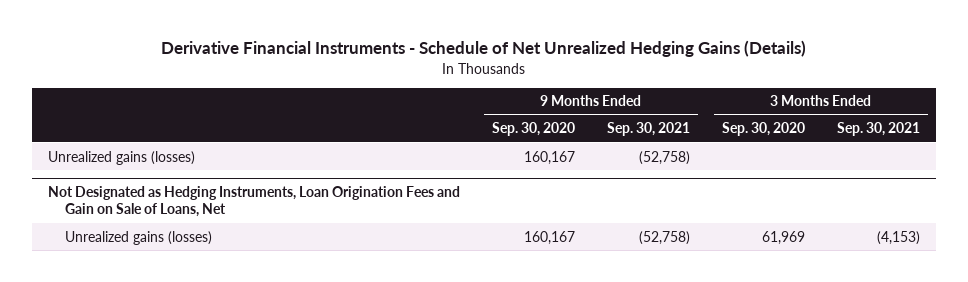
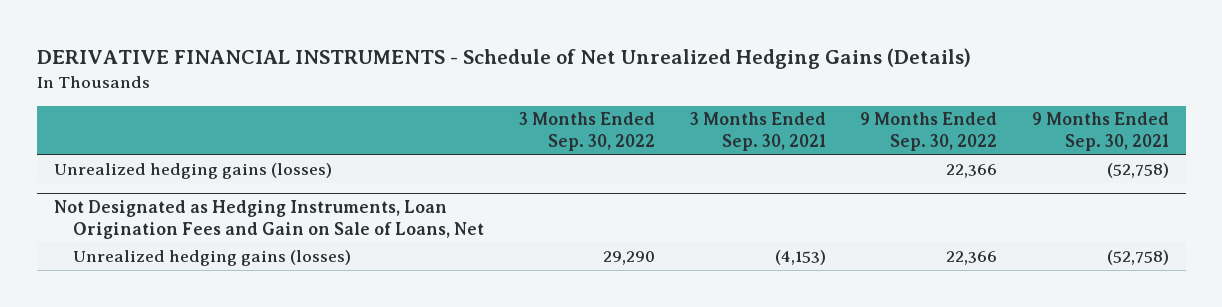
- Derivative Financial Instruments - Schedule of Net Unrealized Hedging Gains (Details)
+ DERIVATIVE FINANCIAL INSTRUMENTS - Schedule of Net Unrealized Hedging Gains (Details)
- | 9 Months Ended Sep. 30, 2020 | 9 Months Ended Sep. 30, 2021 | 3 Months Ended Sep. 30, 2020 | 3 Months Ended Sep. 30, 2021
+ | 3 Months Ended Sep. 30, 2022 | 3 Months Ended Sep. 30, 2021 | 9 Months Ended Sep. 30, 2022 | 9 Months Ended Sep. 30, 2021
- Unrealized gains (losses) | 160,167 | (52,758) | |
+ Unrealized hedging gains (losses) | | | 22,366 | (52,758)
@ Not Designated as Hedging Instruments, Loan Origination Fees and Gain on Sale of Loans, Net
- Unrealized gains (losses) | 160,167 | (52,758) | 61,969 | (4,153)
+ Unrealized hedging gains (losses) | 29,290 | (4,153) | 22,366 | (52,758)

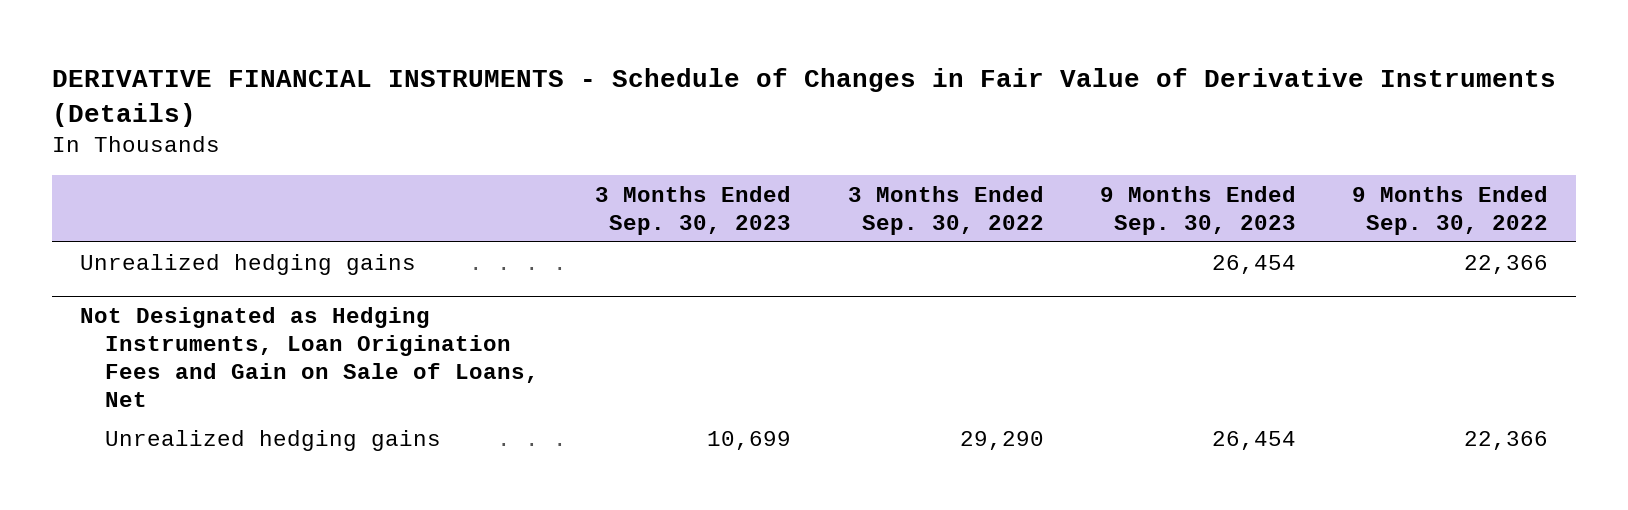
- DERIVATIVE FINANCIAL INSTRUMENTS - Schedule of Net Unrealized Hedging Gains (Details)
+ DERIVATIVE FINANCIAL INSTRUMENTS - Schedule of Changes in Fair Value of Derivative Instruments (Details)
- | 3 Months Ended Sep. 30, 2022 | 3 Months Ended Sep. 30, 2021 | 9 Months Ended Sep. 30, 2022 | 9 Months Ended Sep. 30, 2021
+ | 3 Months Ended Sep. 30, 2023 | 3 Months Ended Sep. 30, 2022 | 9 Months Ended Sep. 30, 2023 | 9 Months Ended Sep. 30, 2022
- Unrealized hedging gains (losses) | | | 22,366 | (52,758)
+ Unrealized hedging gains | | | 26,454 | 22,366
@ Not Designated as Hedging Instruments, Loan Origination Fees and Gain on Sale of Loans, Net
- Unrealized hedging gains (losses) | 29,290 | (4,153) | 22,366 | (52,758)
+ Unrealized hedging gains | 10,699 | 29,290 | 26,454 | 22,366

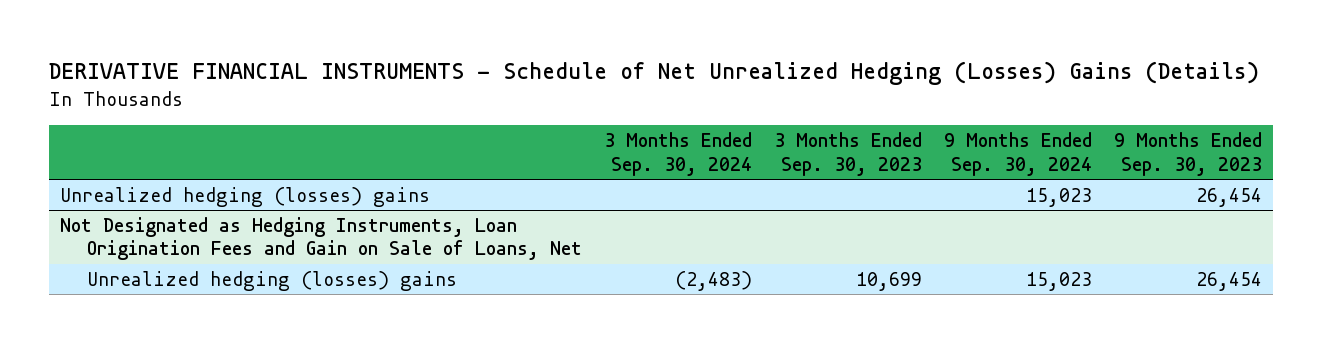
- DERIVATIVE FINANCIAL INSTRUMENTS - Schedule of Changes in Fair Value of Derivative Instruments (Details)
+ DERIVATIVE FINANCIAL INSTRUMENTS - Schedule of Net Unrealized Hedging (Losses) Gains (Details)
- | 3 Months Ended Sep. 30, 2023 | 3 Months Ended Sep. 30, 2022 | 9 Months Ended Sep. 30, 2023 | 9 Months Ended Sep. 30, 2022
+ | 3 Months Ended Sep. 30, 2024 | 3 Months Ended Sep. 30, 2023 | 9 Months Ended Sep. 30, 2024 | 9 Months Ended Sep. 30, 2023
- Unrealized hedging gains | | | 26,454 | 22,366
+ Unrealized hedging (losses) gains | | | 15,023 | 26,454
@ Not Designated as Hedging Instruments, Loan Origination Fees and Gain on Sale of Loans, Net
- Unrealized hedging gains | 10,699 | 29,290 | 26,454 | 22,366
+ Unrealized hedging (losses) gains | (2,483) | 10,699 | 15,023 | 26,454

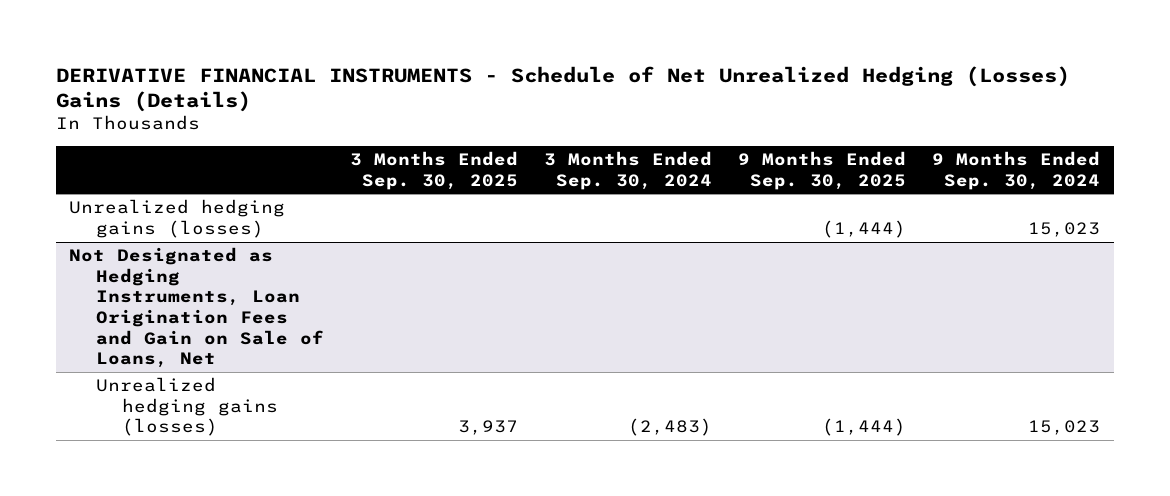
- | 3 Months Ended Sep. 30, 2024 | 3 Months Ended Sep. 30, 2023 | 9 Months Ended Sep. 30, 2024 | 9 Months Ended Sep. 30, 2023
+ | 3 Months Ended Sep. 30, 2025 | 3 Months Ended Sep. 30, 2024 | 9 Months Ended Sep. 30, 2025 | 9 Months Ended Sep. 30, 2024
- Unrealized hedging (losses) gains | | | 15,023 | 26,454
+ Unrealized hedging gains (losses) | | | (1,444) | 15,023
@ Not Designated as Hedging Instruments, Loan Origination Fees and Gain on Sale of Loans, Net
- Unrealized hedging (losses) gains | (2,483) | 10,699 | 15,023 | 26,454
+ Unrealized hedging gains (losses) | 3,937 | (2,483) | (1,444) | 15,023

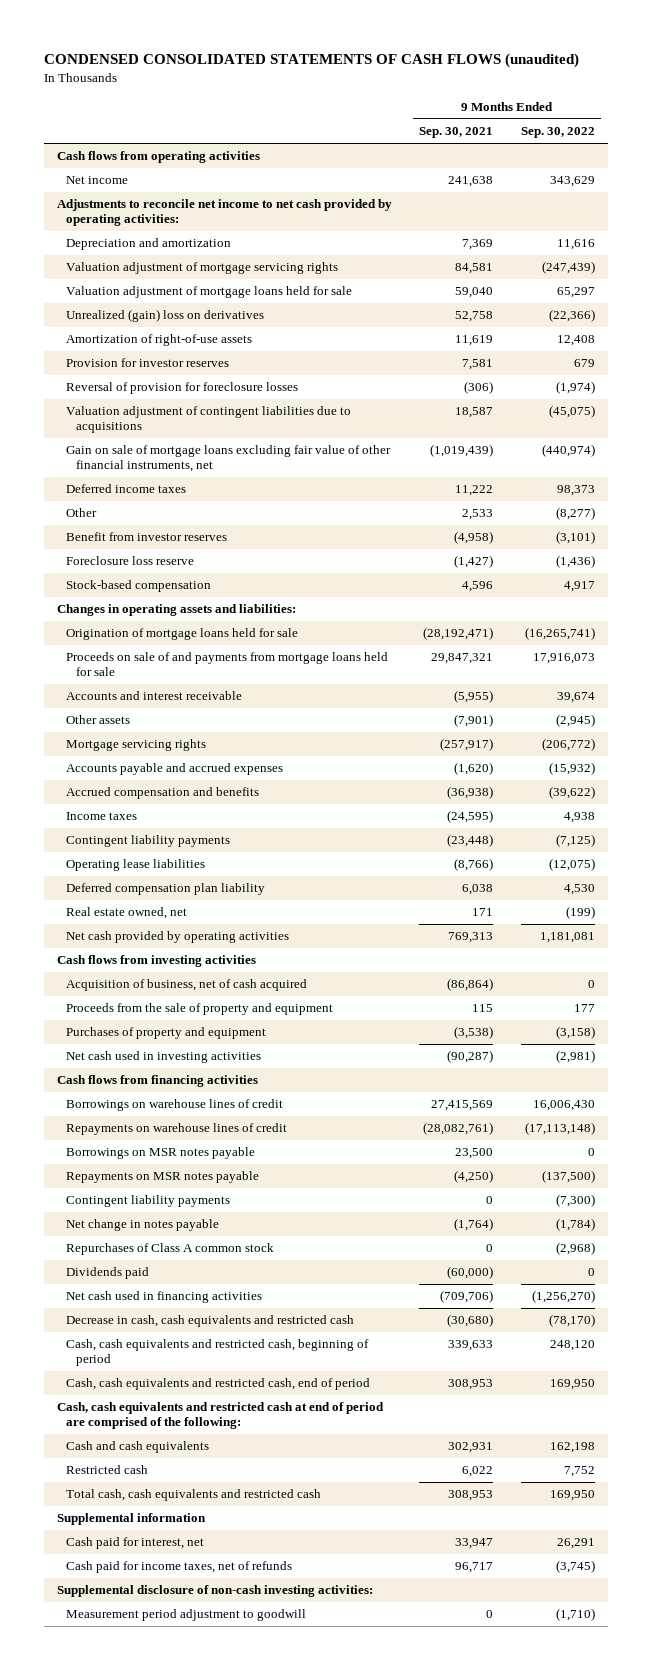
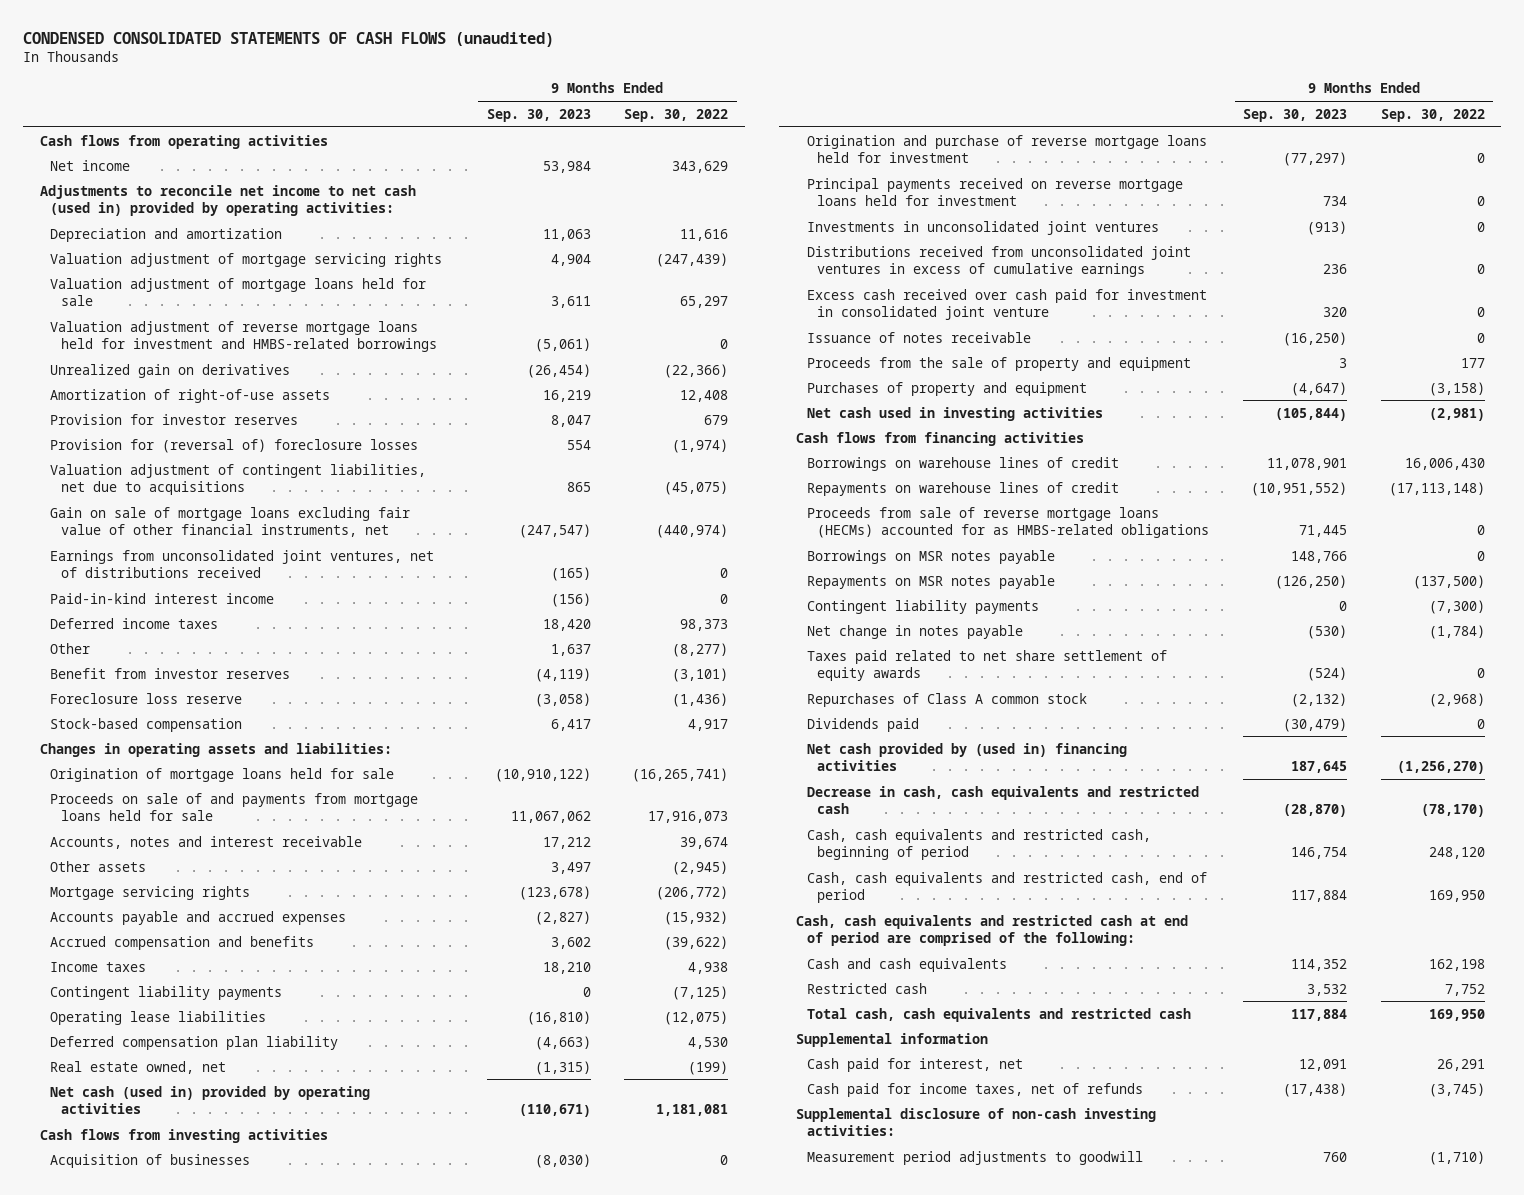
- | 9 Months Ended Sep. 30, 2021 | 9 Months Ended Sep. 30, 2022
+ | 9 Months Ended Sep. 30, 2023 | 9 Months Ended Sep. 30, 2022
- Adjustments to reconcile net income to net cash provided by operating activities:
+ Adjustments to reconcile net income to net cash (used in) provided by operating activities:
- Unrealized (gain) loss on derivatives | 52,758 | (22,366)
+ Valuation adjustment of reverse mortgage loans held for investment and HMBS-related borrowings | (5,061) | 0
+ Unrealized gain on derivatives | (26,454) | (22,366)
- Reversal of provision for foreclosure losses | (306) | (1,974)
- Valuation adjustment of contingent liabilities due to acquisitions | 18,587 | (45,075)
+ Provision for (reversal of) foreclosure losses | 554 | (1,974)
+ Valuation adjustment of contingent liabilities, net due to acquisitions | 865 | (45,075)
+ Earnings from unconsolidated joint ventures, net of distributions received | (165) | 0
+ Paid-in-kind interest income | (156) | 0
- Accounts and interest receivable | (5,955) | 39,674
+ Accounts, notes and interest receivable | 17,212 | 39,674
- Net cash provided by operating activities | 769,313 | 1,181,081
+ Net cash (used in) provided by operating activities | (110,671) | 1,181,081
- Acquisition of business, net of cash acquired | (86,864) | 0
+ Acquisition of businesses | (8,030) | 0
+ Origination and purchase of reverse mortgage loans held for investment | (77,297) | 0
+ Principal payments received on reverse mortgage loans held for investment | 734 | 0
+ Investments in unconsolidated joint ventures | (913) | 0
+ Distributions received from unconsolidated joint ventures in excess of cumulative earnings | 236 | 0
+ Excess cash received over cash paid for investment in consolidated joint venture | 320 | 0
+ Issuance of notes receivable | (16,250) | 0
+ Proceeds from sale of reverse mortgage loans (HECMs) accounted for as HMBS-related obligations | 71,445 | 0
+ Taxes paid related to net share settlement of equity awards | (524) | 0
- Net cash used in financing activities | (709,706) | (1,256,270)
+ Net cash provided by (used in) financing activities | 187,645 | (1,256,270)
- Measurement period adjustment to goodwill | 0 | (1,710)
+ Measurement period adjustments to goodwill | 760 | (1,710)

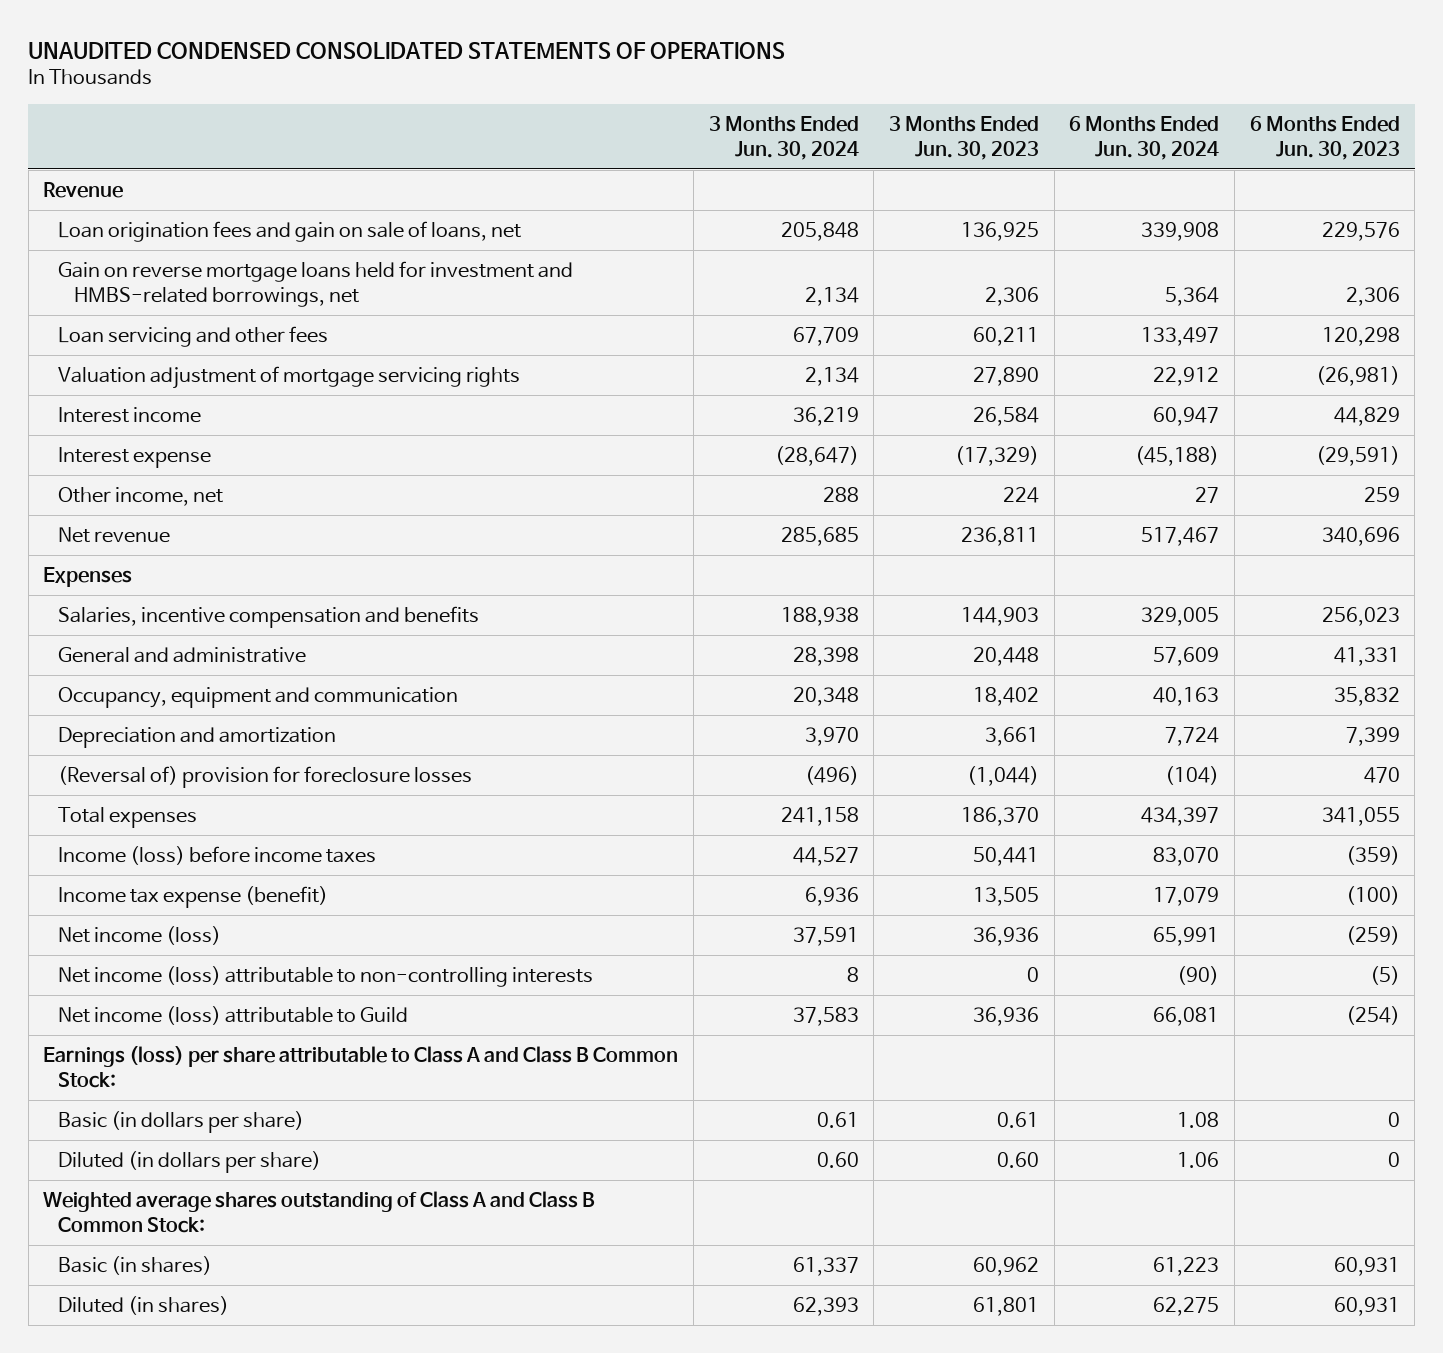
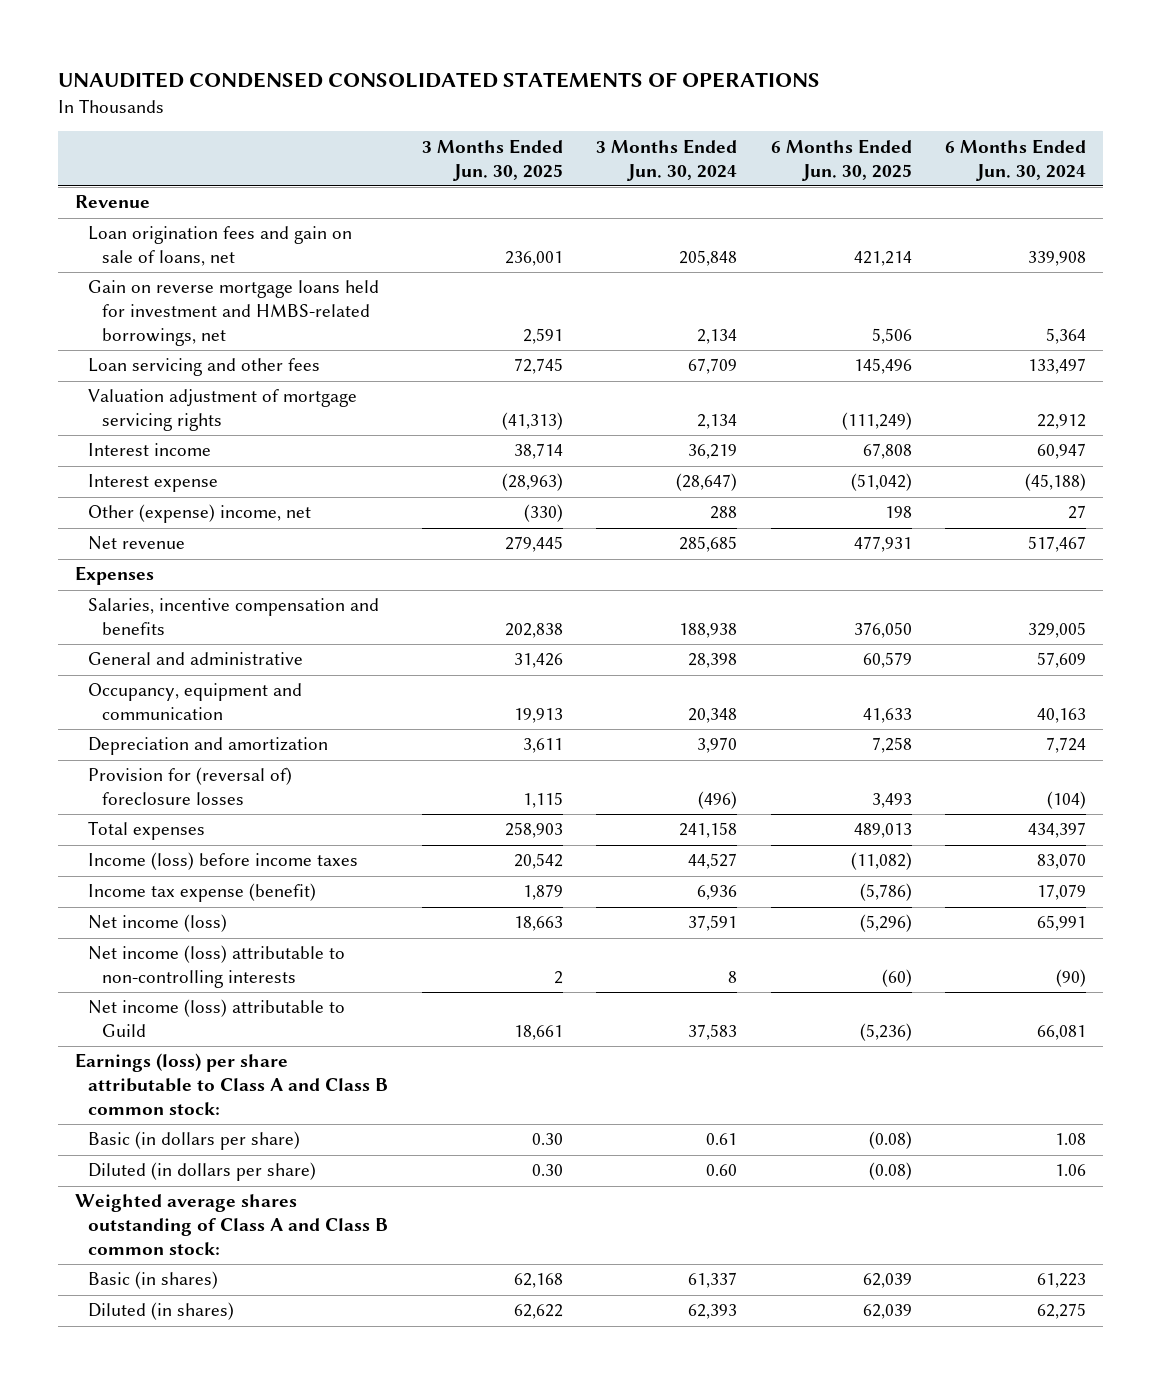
- | 3 Months Ended Jun. 30, 2024 | 3 Months Ended Jun. 30, 2023 | 6 Months Ended Jun. 30, 2024 | 6 Months Ended Jun. 30, 2023
+ | 3 Months Ended Jun. 30, 2025 | 3 Months Ended Jun. 30, 2024 | 6 Months Ended Jun. 30, 2025 | 6 Months Ended Jun. 30, 2024
- Other income, net | 288 | 224 | 27 | 259
+ Other (expense) income, net | (330) | 288 | 198 | 27
- (Reversal of) provision for foreclosure losses | (496) | (1,044) | (104) | 470
+ Provision for (reversal of) foreclosure losses | 1,115 | (496) | 3,493 | (104)
- Earnings (loss) per share attributable to Class A and Class B Common Stock:
+ Earnings (loss) per share attributable to Class A and Class B common stock:
- Weighted average shares outstanding of Class A and Class B Common Stock:
+ Weighted average shares outstanding of Class A and Class B common stock:

